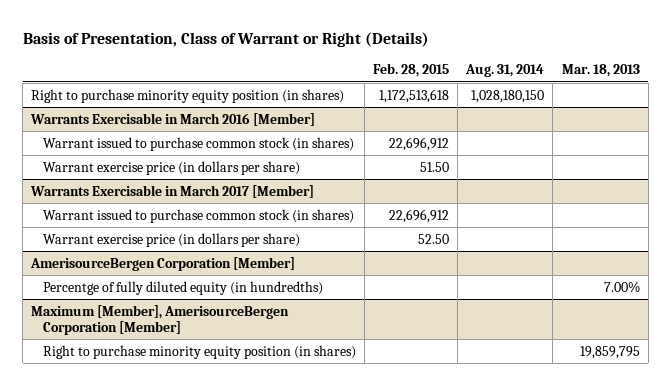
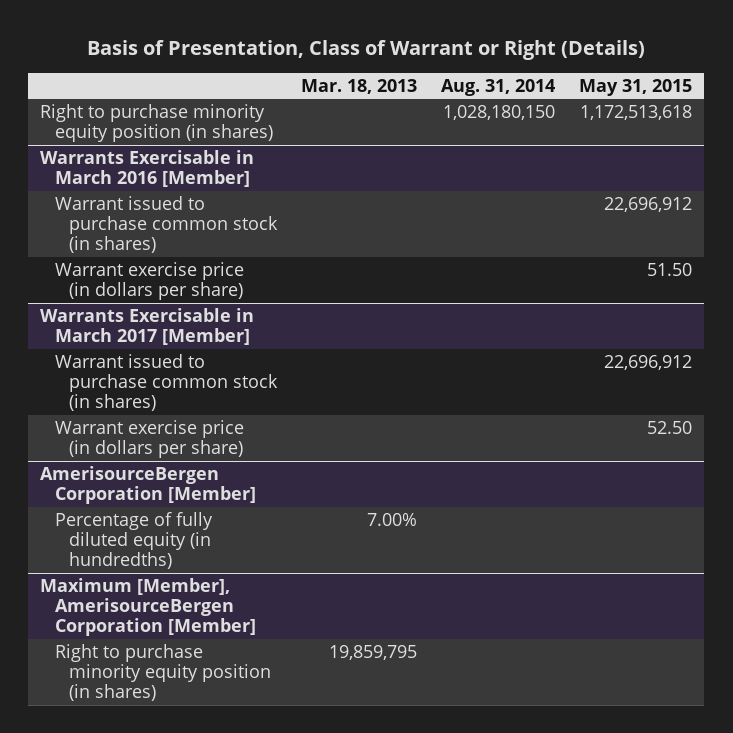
- | Feb. 28, 2015 | Aug. 31, 2014 | Mar. 18, 2013
+ | Mar. 18, 2013 | Aug. 31, 2014 | May 31, 2015
@ AmerisourceBergen Corporation [Member]
- Percentge of fully diluted equity (in hundredths) | | | 7.00%
+ Percentage of fully diluted equity (in hundredths) | 7.00% | |

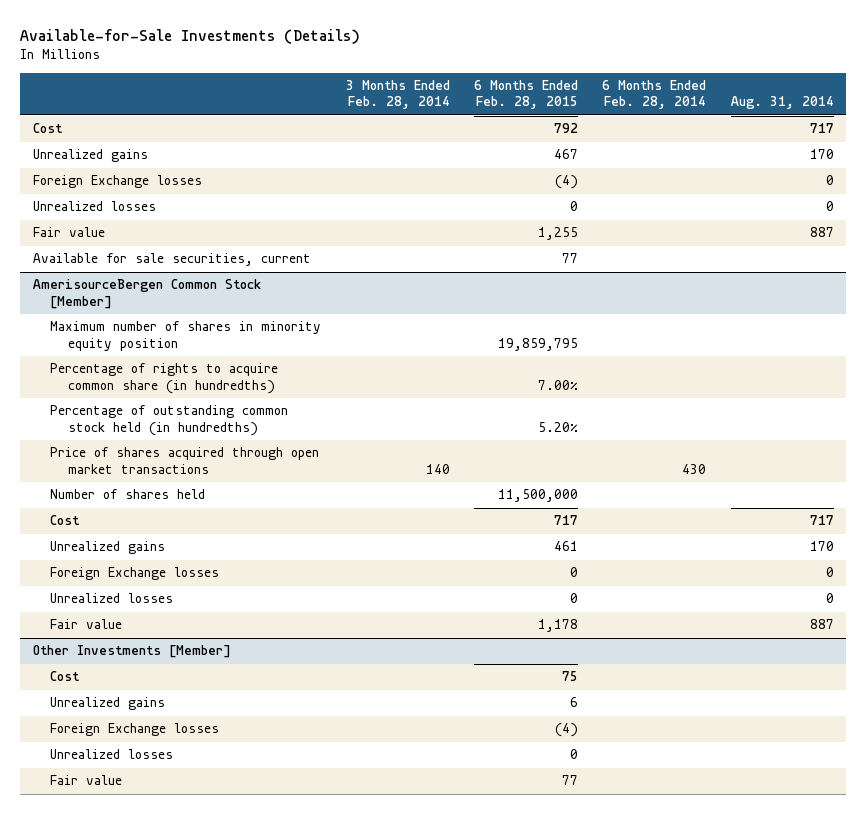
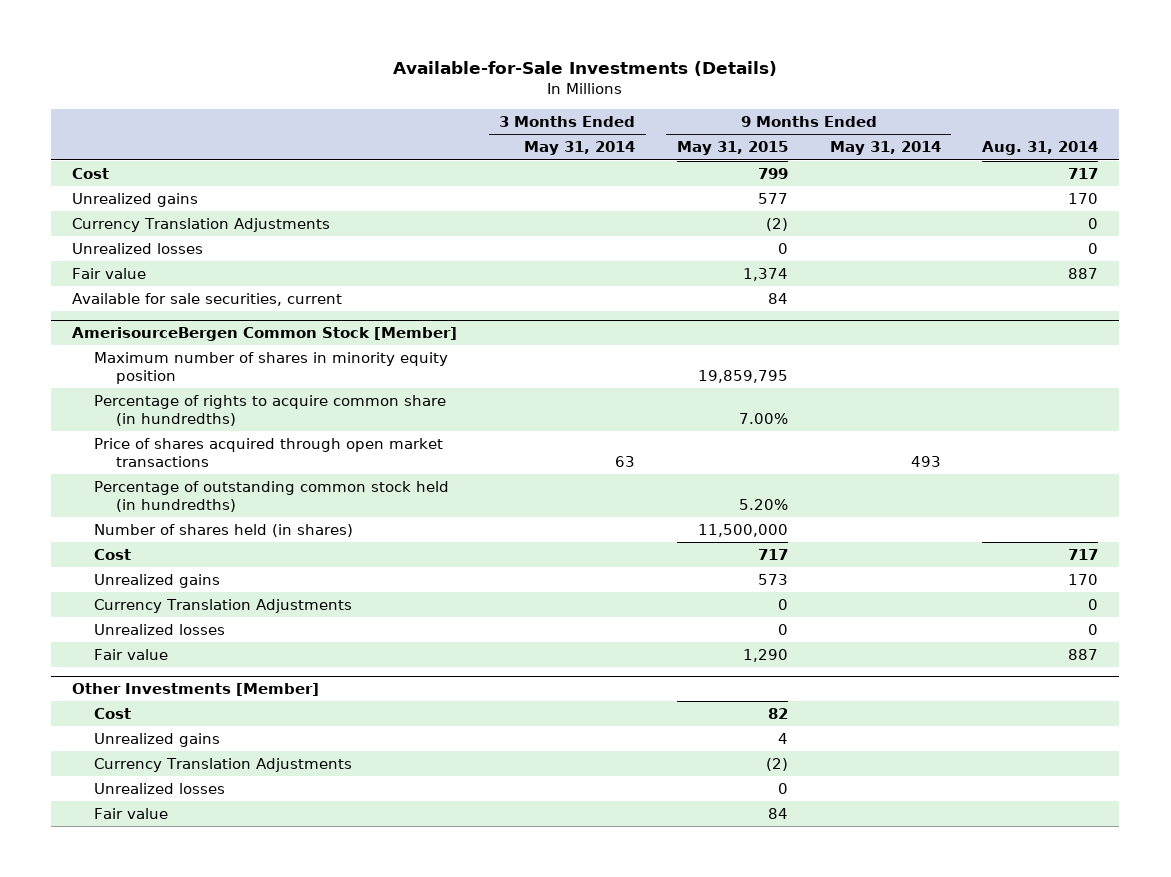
- | 3 Months Ended Feb. 28, 2014 | 6 Months Ended Feb. 28, 2015 | 6 Months Ended Feb. 28, 2014 | Aug. 31, 2014
+ | 3 Months Ended May 31, 2014 | 9 Months Ended May 31, 2015 | 9 Months Ended May 31, 2014 | Aug. 31, 2014
- Foreign Exchange losses | | (4) | | 0
+ Currency Translation Adjustments | | (2) | | 0
@ AmerisourceBergen Common Stock [Member]
- Number of shares held | | 11,500,000 | |
moved down: Percentage of outstanding common stock held (in hundredths) | | 5.20% | |
+ Number of shares held (in shares) | | 11,500,000 | |
- Foreign Exchange losses | | 0 | | 0
+ Currency Translation Adjustments | | 0 | | 0
@ Other Investments [Member]
- Foreign Exchange losses | | (4) | |
+ Currency Translation Adjustments | | (2) | |

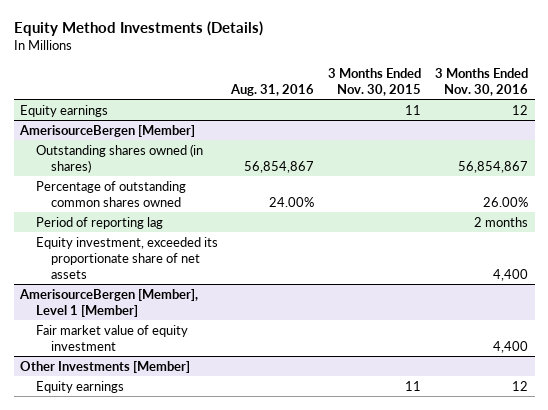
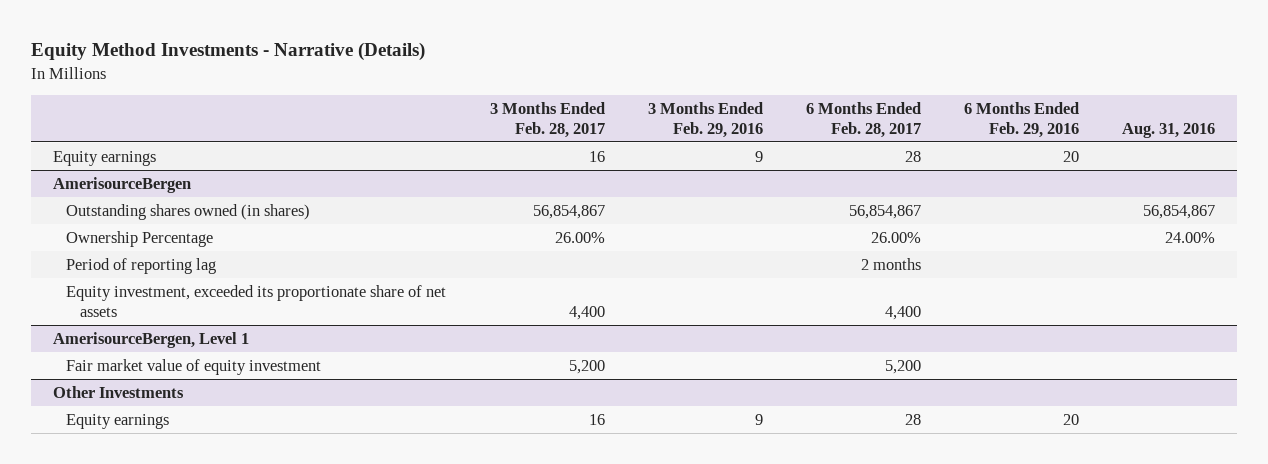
- Equity Method Investments (Details)
+ Equity Method Investments - Narrative (Details)
- | Aug. 31, 2016 | 3 Months Ended Nov. 30, 2015 | 3 Months Ended Nov. 30, 2016
+ | 3 Months Ended Feb. 28, 2017 | 3 Months Ended Feb. 29, 2016 | 6 Months Ended Feb. 28, 2017 | 6 Months Ended Feb. 29, 2016 | Aug. 31, 2016
- AmerisourceBergen [Member]
+ AmerisourceBergen
- Percentage of outstanding common shares owned | 24.00% | | 26.00%
+ Ownership Percentage | 26.00% | | 26.00% | | 24.00%
- AmerisourceBergen [Member], Level 1 [Member]
+ AmerisourceBergen, Level 1
- Other Investments [Member]
+ Other Investments

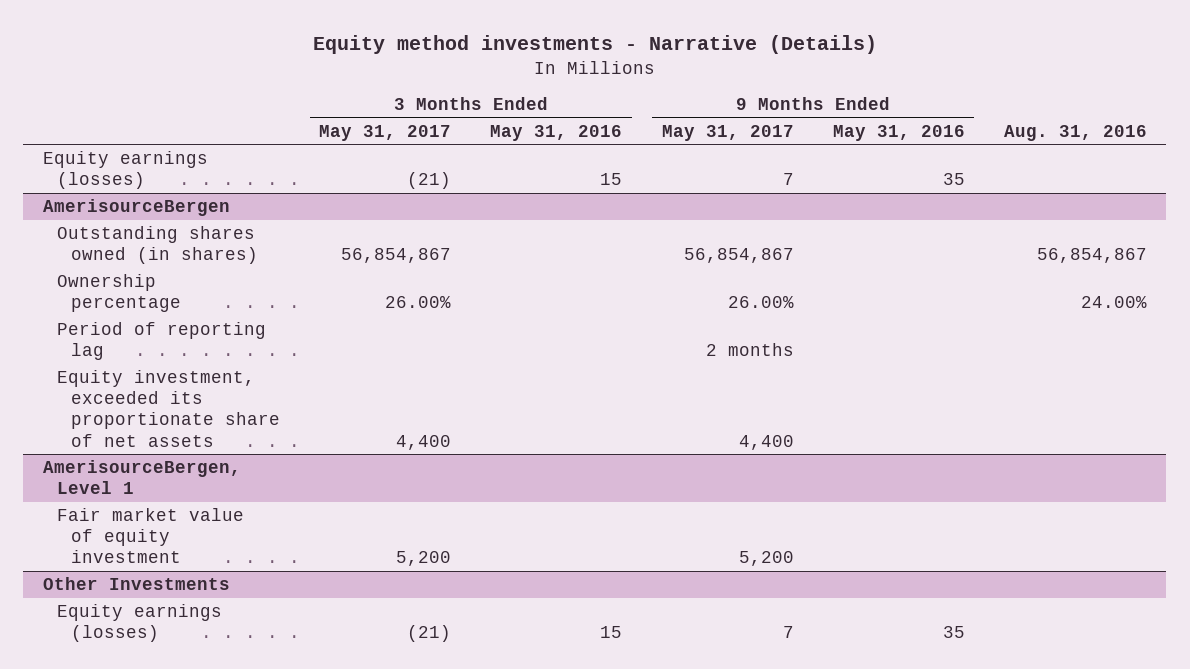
- Equity Method Investments - Narrative (Details)
+ Equity method investments - Narrative (Details)
- | 3 Months Ended Feb. 28, 2017 | 3 Months Ended Feb. 29, 2016 | 6 Months Ended Feb. 28, 2017 | 6 Months Ended Feb. 29, 2016 | Aug. 31, 2016
+ | 3 Months Ended May 31, 2017 | 3 Months Ended May 31, 2016 | 9 Months Ended May 31, 2017 | 9 Months Ended May 31, 2016 | Aug. 31, 2016
- Equity earnings | 16 | 9 | 28 | 20 |
+ Equity earnings (losses) | (21) | 15 | 7 | 35 |
@ AmerisourceBergen
- Ownership Percentage | 26.00% | | 26.00% | | 24.00%
+ Ownership percentage | 26.00% | | 26.00% | | 24.00%
@ Other Investments
- Equity earnings | 16 | 9 | 28 | 20 |
+ Equity earnings (losses) | (21) | 15 | 7 | 35 |

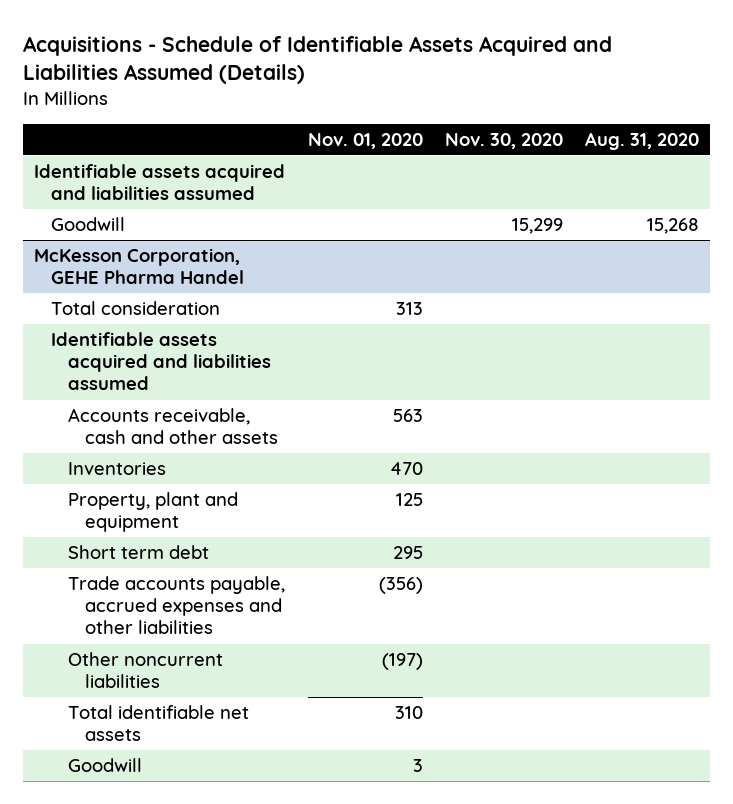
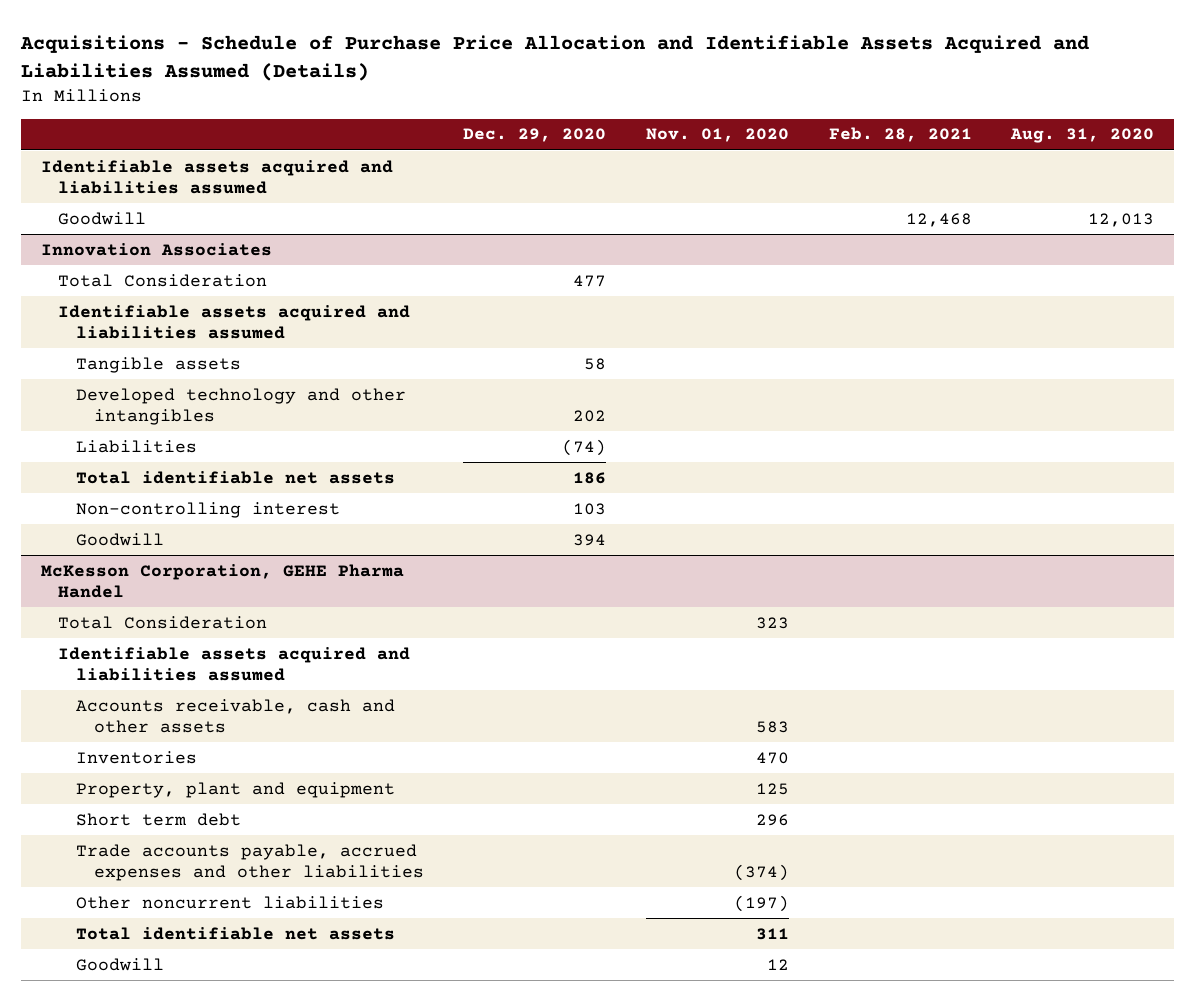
- Acquisitions - Schedule of Identifiable Assets Acquired and Liabilities Assumed (Details)
+ Acquisitions - Schedule of Purchase Price Allocation and Identifiable Assets Acquired and Liabilities Assumed (Details)
- | Nov. 01, 2020 | Nov. 30, 2020 | Aug. 31, 2020
+ | Dec. 29, 2020 | Nov. 01, 2020 | Feb. 28, 2021 | Aug. 31, 2020
- Goodwill | | 15,299 | 15,268
+ Goodwill | | | 12,468 | 12,013
+ Innovation Associates
+ Total Consideration | 477 | | |
+ Identifiable assets acquired and liabilities assumed
+ Tangible assets | 58 | | |
+ Developed technology and other intangibles | 202 | | |
+ Liabilities | (74) | | |
+ Total identifiable net assets | 186 | | |
+ Non-controlling interest | 103 | | |
+ Goodwill | 394 | | |
@ McKesson Corporation, GEHE Pharma Handel
- Total consideration | 313 | |
+ Total Consideration | | 323 | |
- Accounts receivable, cash and other assets | 563 | |
+ Accounts receivable, cash and other assets | | 583 | |
- Short term debt | 295 | |
- Trade accounts payable, accrued expenses and other liabilities | (356) | |
+ Short term debt | | 296 | |
+ Trade accounts payable, accrued expenses and other liabilities | | (374) | |
- Total identifiable net assets | 310 | |
- Goodwill | 3 | |
+ Total identifiable net assets | | 311 | |
+ Goodwill | | 12 | |

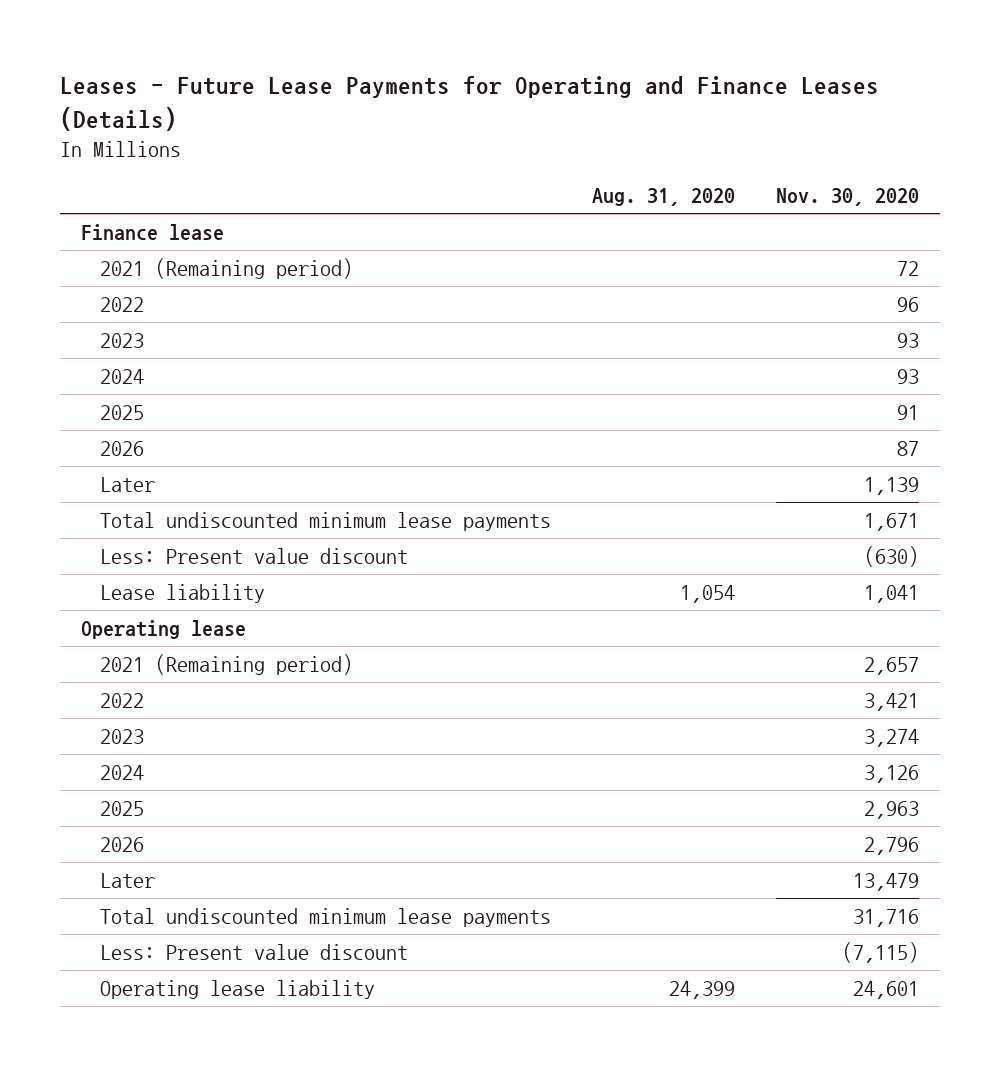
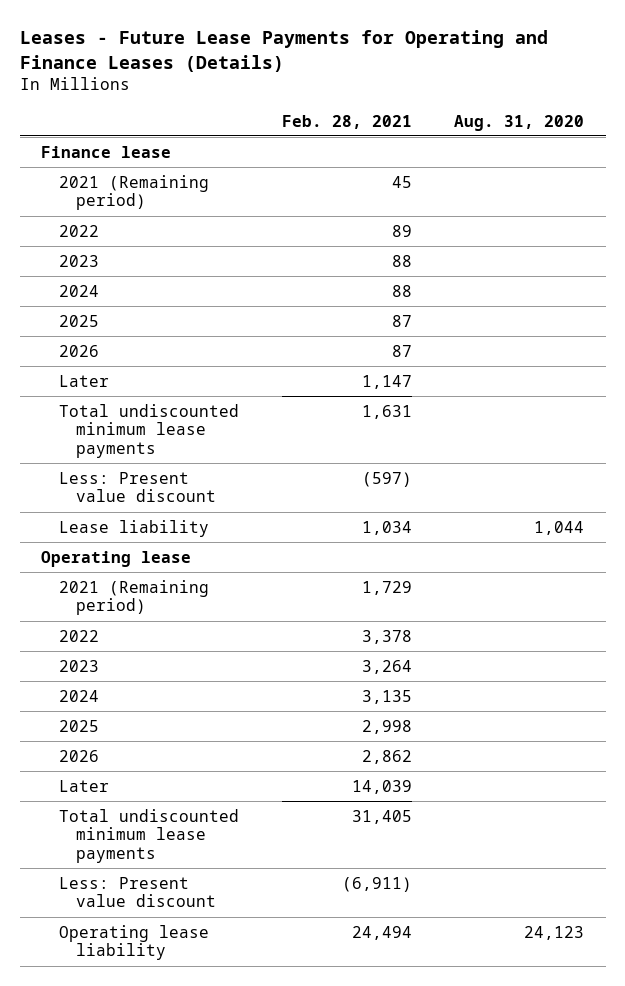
- | Aug. 31, 2020 | Nov. 30, 2020
+ | Feb. 28, 2021 | Aug. 31, 2020
- Lease liability | 1,054 | 1,041
+ Lease liability | 1,034 | 1,044
- Operating lease liability | 24,399 | 24,601
+ Operating lease liability | 24,494 | 24,123

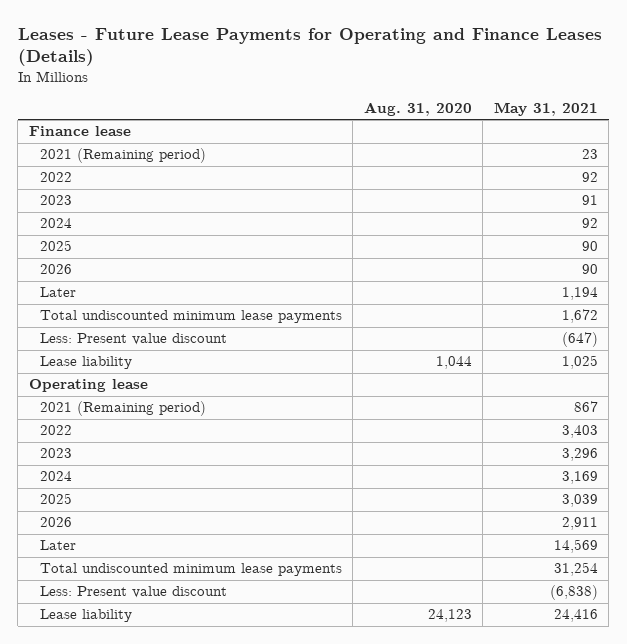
- | Feb. 28, 2021 | Aug. 31, 2020
+ | Aug. 31, 2020 | May 31, 2021
- Operating lease liability | 24,494 | 24,123
+ Lease liability | 24,123 | 24,416

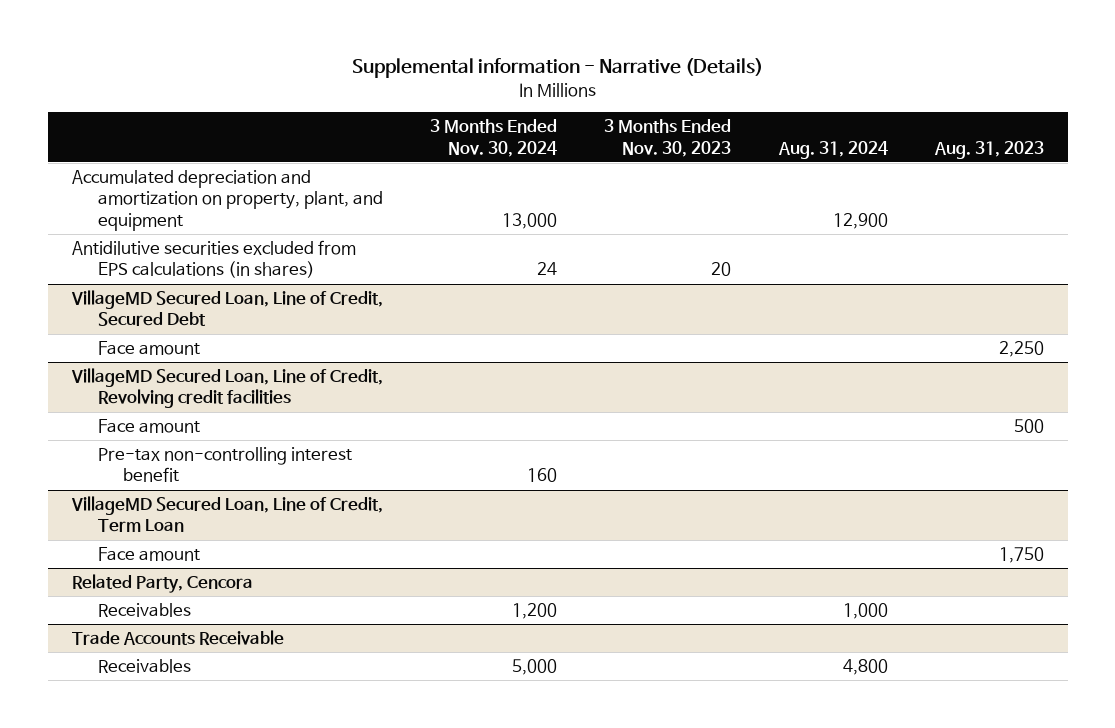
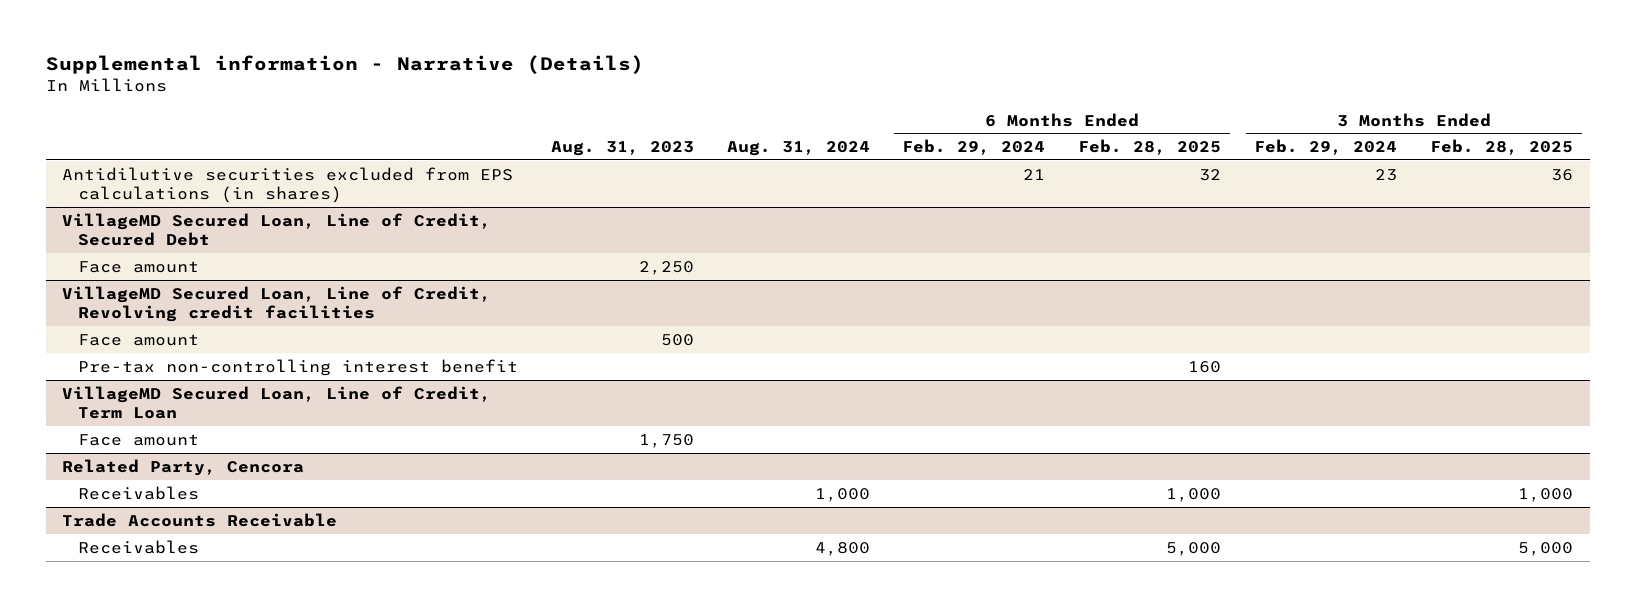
- | 3 Months Ended Nov. 30, 2024 | 3 Months Ended Nov. 30, 2023 | Aug. 31, 2024 | Aug. 31, 2023
+ | Aug. 31, 2023 | Aug. 31, 2024 | 6 Months Ended Feb. 29, 2024 | 6 Months Ended Feb. 28, 2025 | 3 Months Ended Feb. 29, 2024 | 3 Months Ended Feb. 28, 2025
- Accumulated depreciation and amortization on property, plant, and equipment | 13,000 | | 12,900 |

